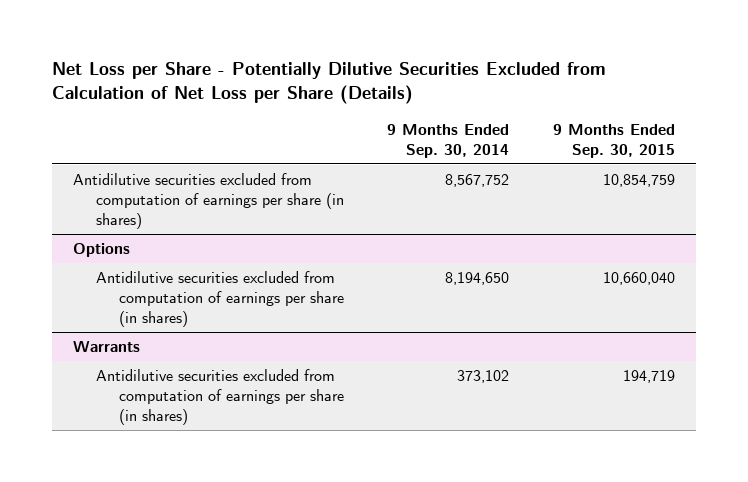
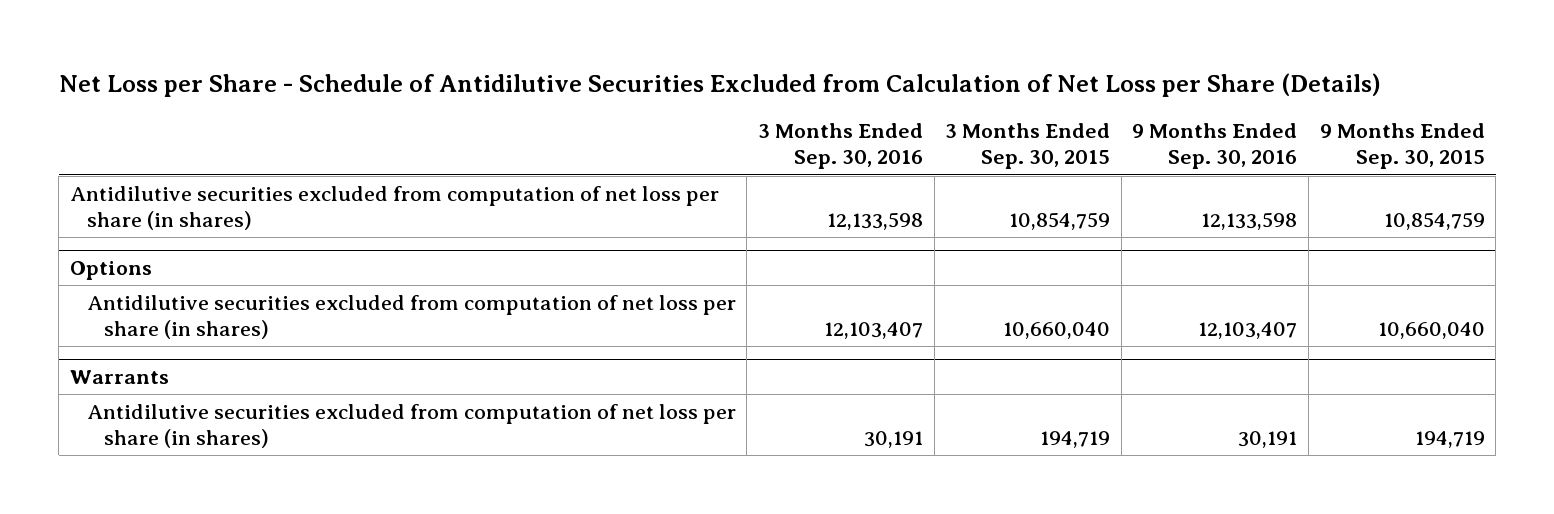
- Net Loss per Share - Potentially Dilutive Securities Excluded from Calculation of Net Loss per Share (Details)
+ Net Loss per Share - Schedule of Antidilutive Securities Excluded from Calculation of Net Loss per Share (Details)
- | 9 Months Ended Sep. 30, 2014 | 9 Months Ended Sep. 30, 2015
+ | 3 Months Ended Sep. 30, 2016 | 3 Months Ended Sep. 30, 2015 | 9 Months Ended Sep. 30, 2016 | 9 Months Ended Sep. 30, 2015
- Antidilutive securities excluded from computation of earnings per share (in shares) | 8,567,752 | 10,854,759
+ Antidilutive securities excluded from computation of net loss per share (in shares) | 12,133,598 | 10,854,759 | 12,133,598 | 10,854,759
@ Options
- Antidilutive securities excluded from computation of earnings per share (in shares) | 8,194,650 | 10,660,040
+ Antidilutive securities excluded from computation of net loss per share (in shares) | 12,103,407 | 10,660,040 | 12,103,407 | 10,660,040
@ Warrants
- Antidilutive securities excluded from computation of earnings per share (in shares) | 373,102 | 194,719
+ Antidilutive securities excluded from computation of net loss per share (in shares) | 30,191 | 194,719 | 30,191 | 194,719

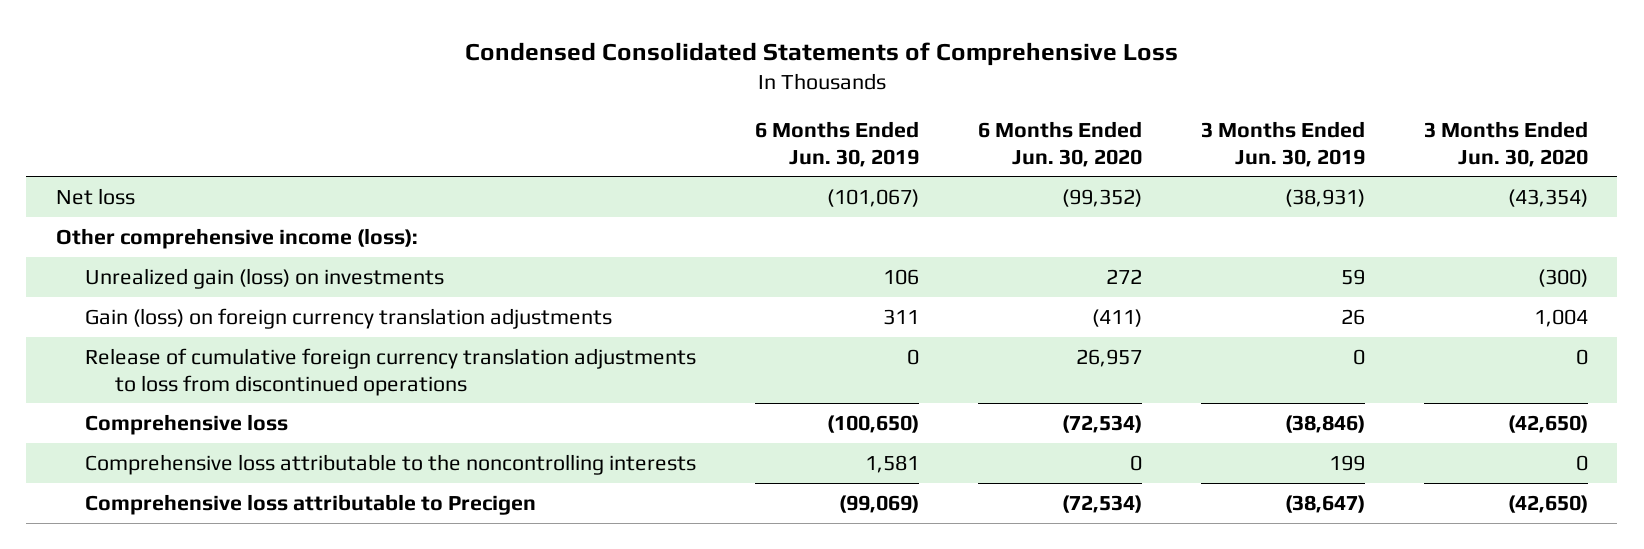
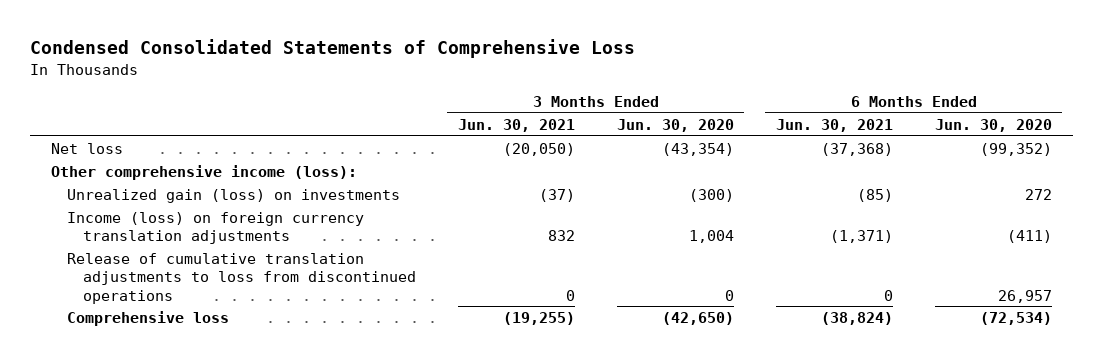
- | 6 Months Ended Jun. 30, 2019 | 6 Months Ended Jun. 30, 2020 | 3 Months Ended Jun. 30, 2019 | 3 Months Ended Jun. 30, 2020
+ | 3 Months Ended Jun. 30, 2021 | 3 Months Ended Jun. 30, 2020 | 6 Months Ended Jun. 30, 2021 | 6 Months Ended Jun. 30, 2020
- Gain (loss) on foreign currency translation adjustments | 311 | (411) | 26 | 1,004
- Release of cumulative foreign currency translation adjustments to loss from discontinued operations | 0 | 26,957 | 0 | 0
+ Income (loss) on foreign currency translation adjustments | 832 | 1,004 | (1,371) | (411)
+ Release of cumulative translation adjustments to loss from discontinued operations | 0 | 0 | 0 | 26,957
- Comprehensive loss attributable to the noncontrolling interests | 1,581 | 0 | 199 | 0
- Comprehensive loss attributable to Precigen | (99,069) | (72,534) | (38,647) | (42,650)

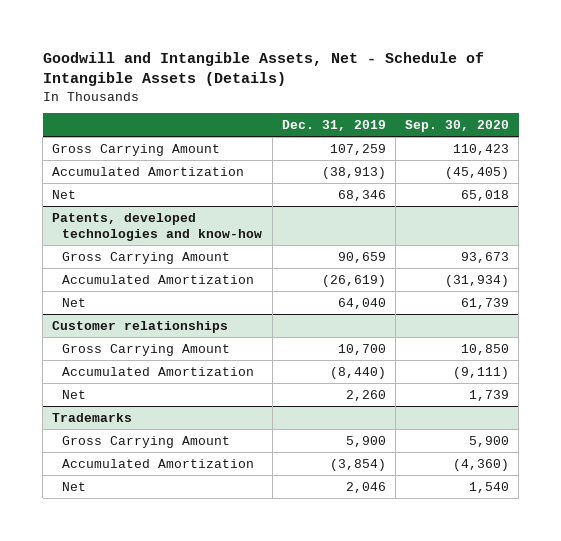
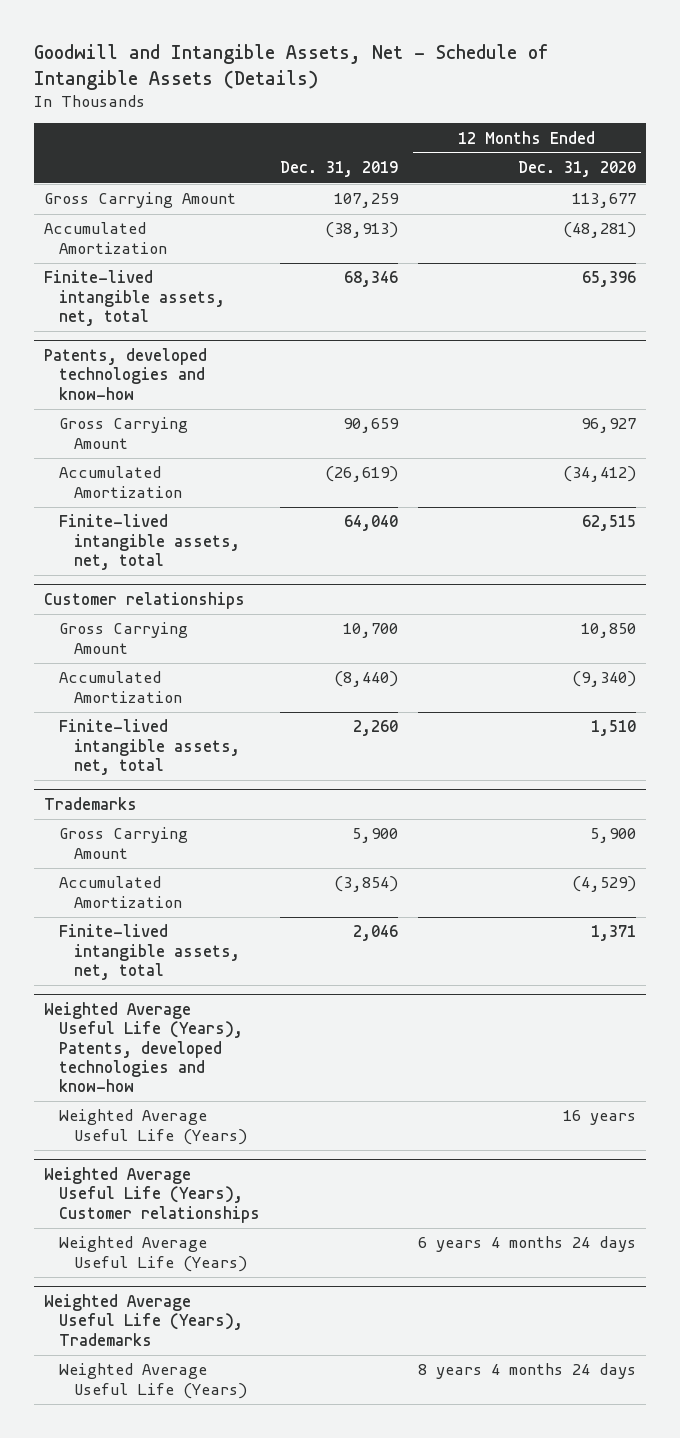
- | Dec. 31, 2019 | Sep. 30, 2020
+ | Dec. 31, 2019 | 12 Months Ended Dec. 31, 2020
- Net | 68,346 | 65,018
+ Finite-lived intangible assets, net, total | 68,346 | 65,396
@ Patents, developed technologies and know-how
- Net | 64,040 | 61,739
+ Finite-lived intangible assets, net, total | 64,040 | 62,515
@ Customer relationships
- Net | 2,260 | 1,739
+ Finite-lived intangible assets, net, total | 2,260 | 1,510
@ Trademarks
- Net | 2,046 | 1,540
+ Finite-lived intangible assets, net, total | 2,046 | 1,371
+ Weighted Average Useful Life (Years), Patents, developed technologies and know-how
+ Weighted Average Useful Life (Years) | | 16 years
+ Weighted Average Useful Life (Years), Customer relationships
+ Weighted Average Useful Life (Years) | | 6 years 4 months 24 days
+ Weighted Average Useful Life (Years), Trademarks
+ Weighted Average Useful Life (Years) | | 8 years 4 months 24 days

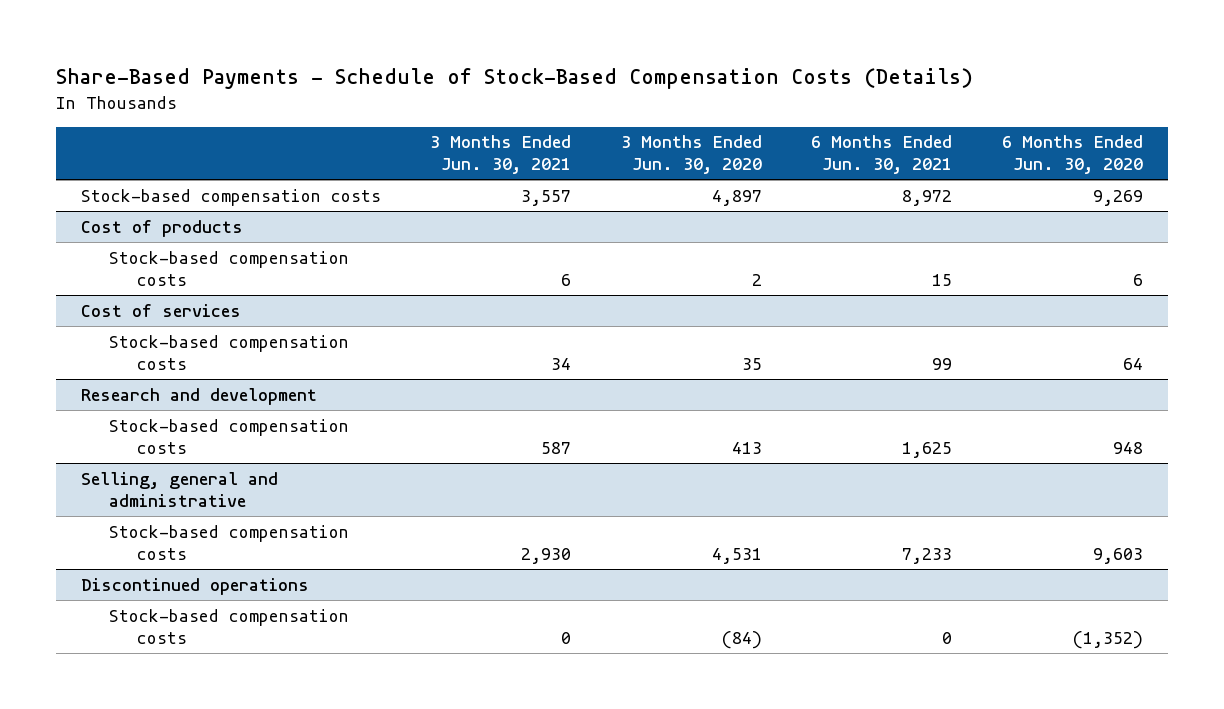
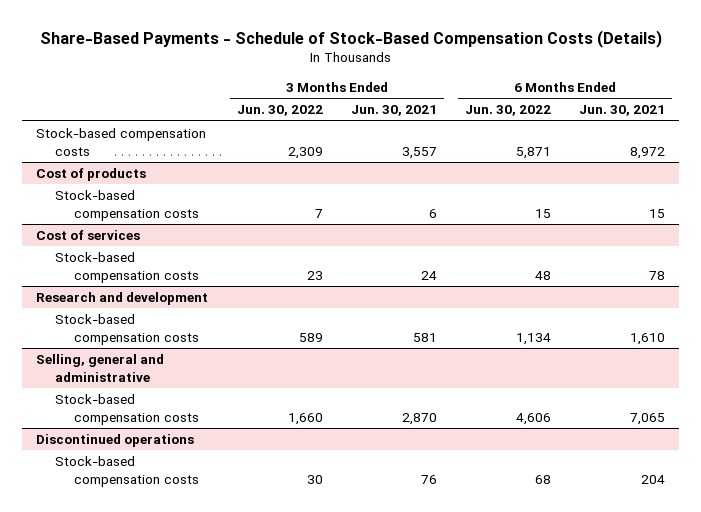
- | 3 Months Ended Jun. 30, 2021 | 3 Months Ended Jun. 30, 2020 | 6 Months Ended Jun. 30, 2021 | 6 Months Ended Jun. 30, 2020
+ | 3 Months Ended Jun. 30, 2022 | 3 Months Ended Jun. 30, 2021 | 6 Months Ended Jun. 30, 2022 | 6 Months Ended Jun. 30, 2021
@ Cost of services
- Stock-based compensation costs | 34 | 35 | 99 | 64
+ Stock-based compensation costs | 23 | 24 | 48 | 78
@ Research and development
- Stock-based compensation costs | 587 | 413 | 1,625 | 948
+ Stock-based compensation costs | 589 | 581 | 1,134 | 1,610
@ Selling, general and administrative
- Stock-based compensation costs | 2,930 | 4,531 | 7,233 | 9,603
+ Stock-based compensation costs | 1,660 | 2,870 | 4,606 | 7,065
@ Discontinued operations
- Stock-based compensation costs | 0 | (84) | 0 | (1,352)
+ Stock-based compensation costs | 30 | 76 | 68 | 204

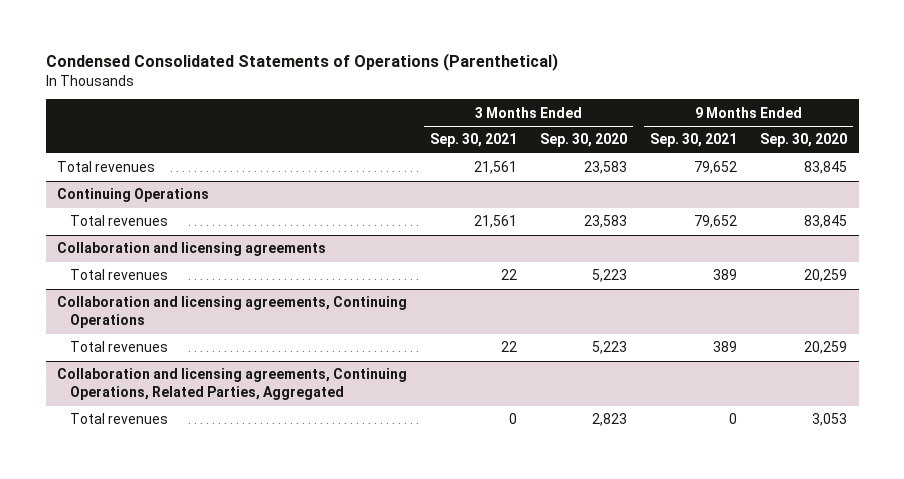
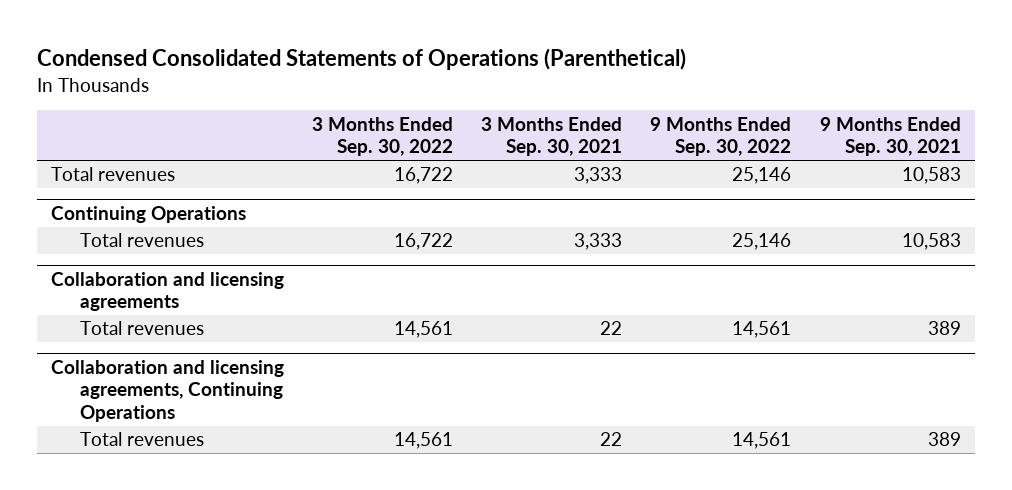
- | 3 Months Ended Sep. 30, 2021 | 3 Months Ended Sep. 30, 2020 | 9 Months Ended Sep. 30, 2021 | 9 Months Ended Sep. 30, 2020
+ | 3 Months Ended Sep. 30, 2022 | 3 Months Ended Sep. 30, 2021 | 9 Months Ended Sep. 30, 2022 | 9 Months Ended Sep. 30, 2021
- Total revenues | 21,561 | 23,583 | 79,652 | 83,845
+ Total revenues | 16,722 | 3,333 | 25,146 | 10,583
@ Continuing Operations
- Total revenues | 21,561 | 23,583 | 79,652 | 83,845
+ Total revenues | 16,722 | 3,333 | 25,146 | 10,583
- Collaboration and licensing agreements, Continuing Operations, Related Parties, Aggregated
- Total revenues | 0 | 2,823 | 0 | 3,053

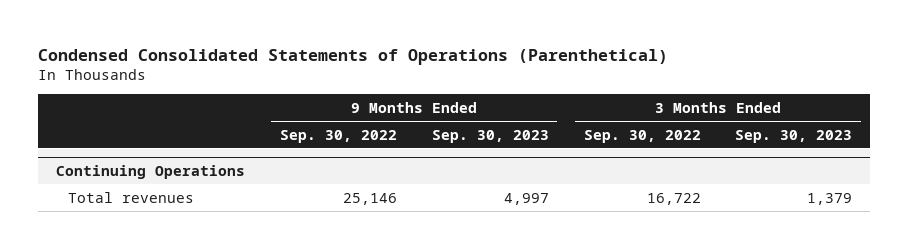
- | 3 Months Ended Sep. 30, 2022 | 3 Months Ended Sep. 30, 2021 | 9 Months Ended Sep. 30, 2022 | 9 Months Ended Sep. 30, 2021
+ | 9 Months Ended Sep. 30, 2022 | 9 Months Ended Sep. 30, 2023 | 3 Months Ended Sep. 30, 2022 | 3 Months Ended Sep. 30, 2023
- Total revenues | 16,722 | 3,333 | 25,146 | 10,583
- Collaboration and licensing agreements
- Total revenues | 14,561 | 22 | 14,561 | 389
- Collaboration and licensing agreements, Continuing Operations
- Total revenues | 14,561 | 22 | 14,561 | 389

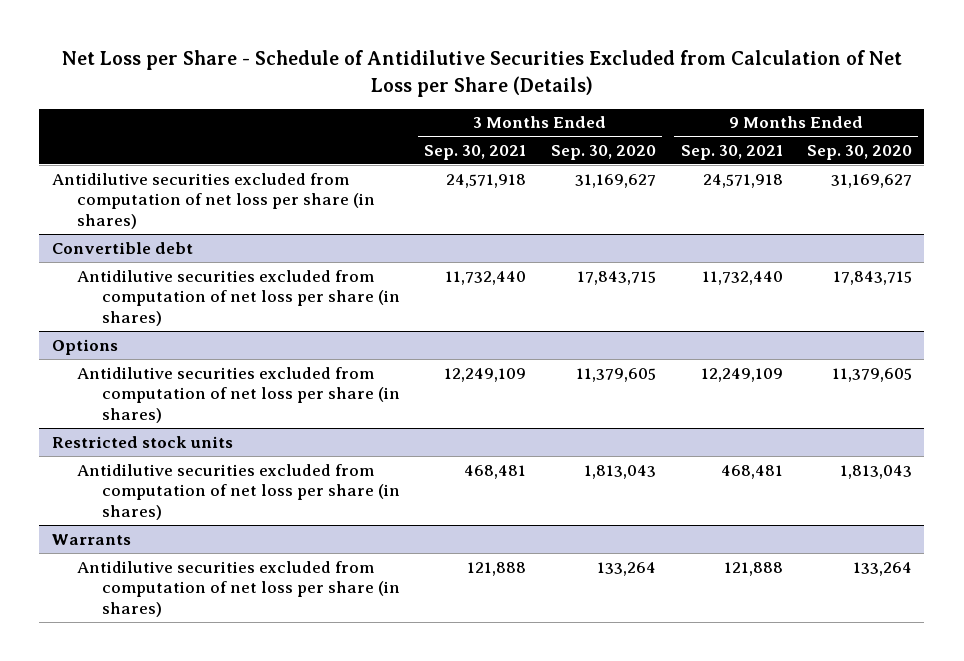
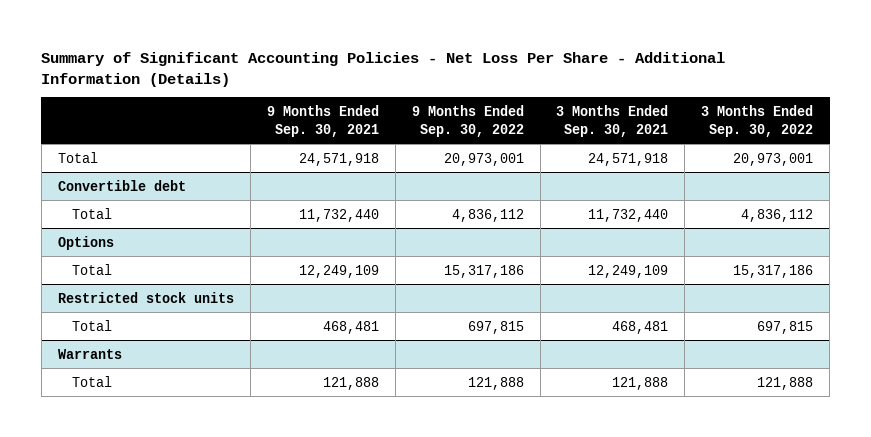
- Net Loss per Share - Schedule of Antidilutive Securities Excluded from Calculation of Net Loss per Share (Details)
+ Summary of Significant Accounting Policies - Net Loss Per Share - Additional Information (Details)
- | 3 Months Ended Sep. 30, 2021 | 3 Months Ended Sep. 30, 2020 | 9 Months Ended Sep. 30, 2021 | 9 Months Ended Sep. 30, 2020
+ | 9 Months Ended Sep. 30, 2021 | 9 Months Ended Sep. 30, 2022 | 3 Months Ended Sep. 30, 2021 | 3 Months Ended Sep. 30, 2022
- Antidilutive securities excluded from computation of net loss per share (in shares) | 24,571,918 | 31,169,627 | 24,571,918 | 31,169,627
+ Total | 24,571,918 | 20,973,001 | 24,571,918 | 20,973,001
@ Convertible debt
- Antidilutive securities excluded from computation of net loss per share (in shares) | 11,732,440 | 17,843,715 | 11,732,440 | 17,843,715
+ Total | 11,732,440 | 4,836,112 | 11,732,440 | 4,836,112
@ Options
- Antidilutive securities excluded from computation of net loss per share (in shares) | 12,249,109 | 11,379,605 | 12,249,109 | 11,379,605
+ Total | 12,249,109 | 15,317,186 | 12,249,109 | 15,317,186
@ Restricted stock units
- Antidilutive securities excluded from computation of net loss per share (in shares) | 468,481 | 1,813,043 | 468,481 | 1,813,043
+ Total | 468,481 | 697,815 | 468,481 | 697,815
@ Warrants
- Antidilutive securities excluded from computation of net loss per share (in shares) | 121,888 | 133,264 | 121,888 | 133,264
+ Total | 121,888 | 121,888 | 121,888 | 121,888

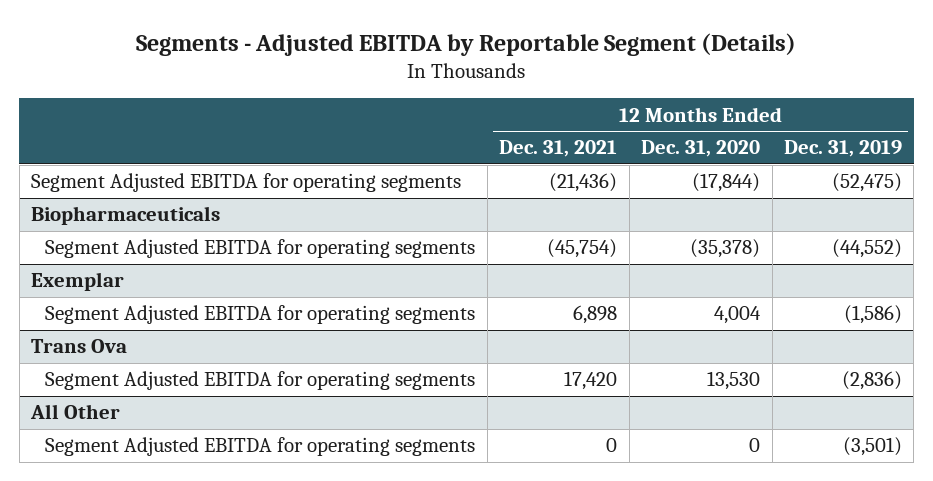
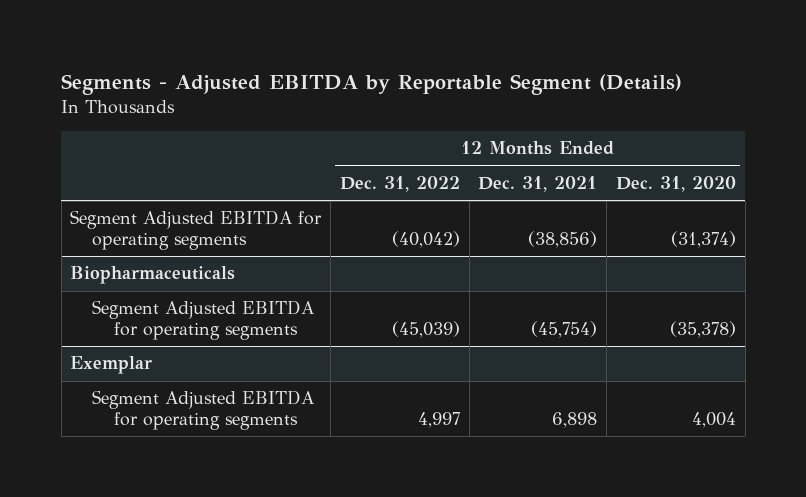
- | 12 Months Ended Dec. 31, 2021 | 12 Months Ended Dec. 31, 2020 | 12 Months Ended Dec. 31, 2019
+ | 12 Months Ended Dec. 31, 2022 | 12 Months Ended Dec. 31, 2021 | 12 Months Ended Dec. 31, 2020
- Segment Adjusted EBITDA for operating segments | (21,436) | (17,844) | (52,475)
+ Segment Adjusted EBITDA for operating segments | (40,042) | (38,856) | (31,374)
- Trans Ova
- Segment Adjusted EBITDA for operating segments | 17,420 | 13,530 | (2,836)
- All Other
- Segment Adjusted EBITDA for operating segments | 0 | 0 | (3,501)

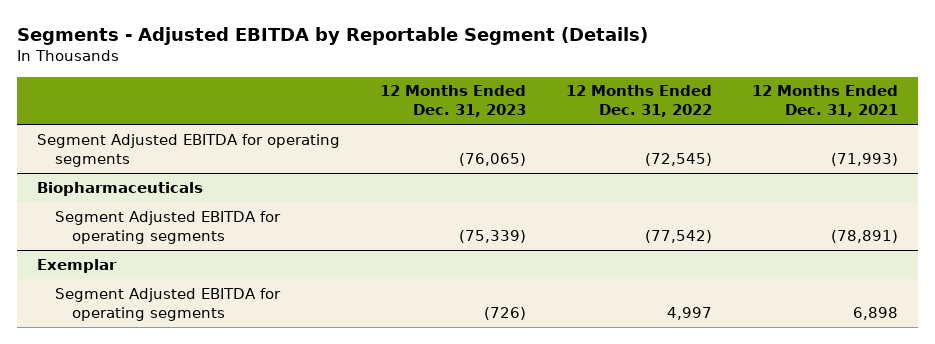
- | 12 Months Ended Dec. 31, 2022 | 12 Months Ended Dec. 31, 2021 | 12 Months Ended Dec. 31, 2020
+ | 12 Months Ended Dec. 31, 2023 | 12 Months Ended Dec. 31, 2022 | 12 Months Ended Dec. 31, 2021
- Segment Adjusted EBITDA for operating segments | (40,042) | (38,856) | (31,374)
+ Segment Adjusted EBITDA for operating segments | (76,065) | (72,545) | (71,993)
@ Biopharmaceuticals
- Segment Adjusted EBITDA for operating segments | (45,039) | (45,754) | (35,378)
+ Segment Adjusted EBITDA for operating segments | (75,339) | (77,542) | (78,891)

